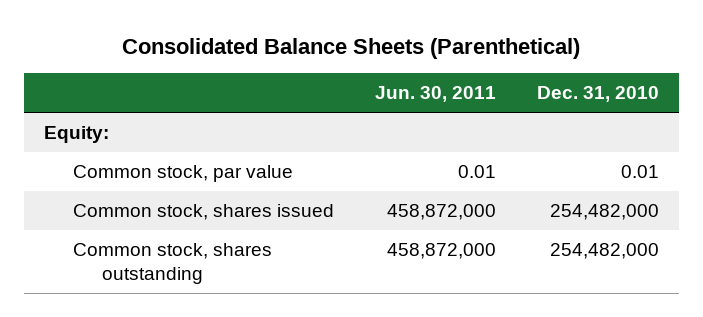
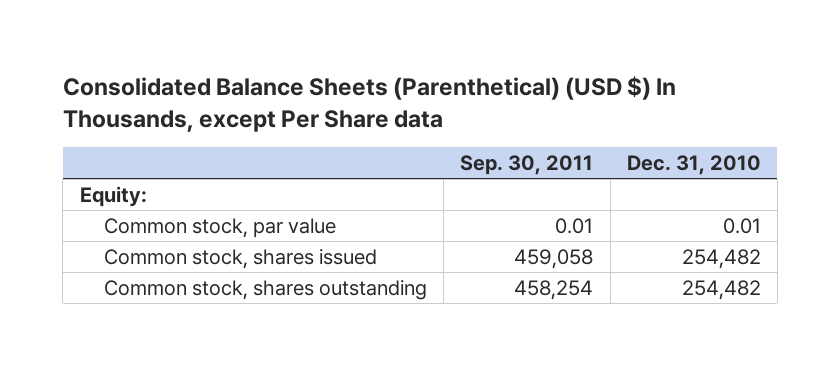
- Consolidated Balance Sheets (Parenthetical)
+ Consolidated Balance Sheets (Parenthetical) (USD $) In Thousands, except Per Share data
- | Jun. 30, 2011 | Dec. 31, 2010
+ | Sep. 30, 2011 | Dec. 31, 2010
- Common stock, shares issued | 458,872,000 | 254,482,000
- Common stock, shares outstanding | 458,872,000 | 254,482,000
+ Common stock, shares issued | 459,058 | 254,482
+ Common stock, shares outstanding | 458,254 | 254,482

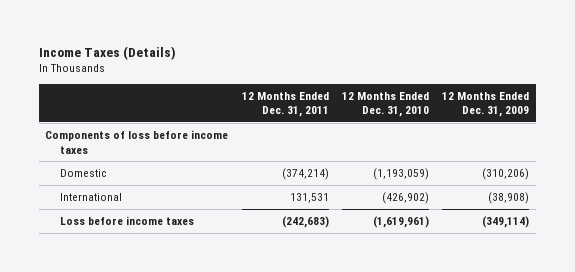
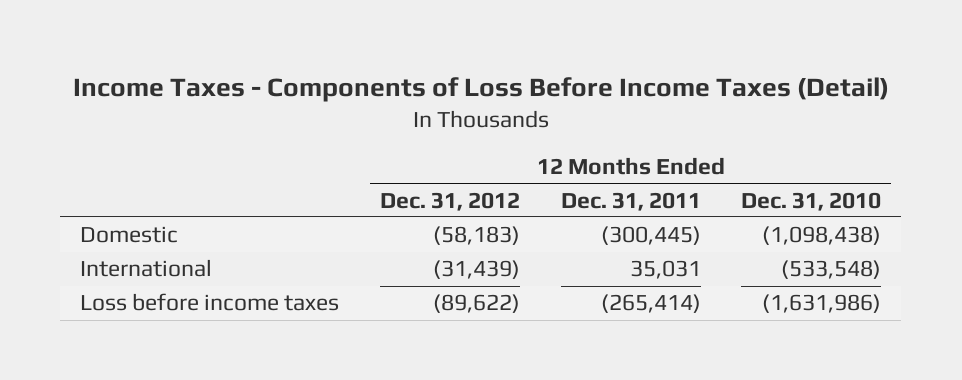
- Income Taxes (Details)
+ Income Taxes - Components of Loss Before Income Taxes (Detail)
- | 12 Months Ended Dec. 31, 2011 | 12 Months Ended Dec. 31, 2010 | 12 Months Ended Dec. 31, 2009
+ | 12 Months Ended Dec. 31, 2012 | 12 Months Ended Dec. 31, 2011 | 12 Months Ended Dec. 31, 2010
- Components of loss before income taxes
- Domestic | (374,214) | (1,193,059) | (310,206)
- International | 131,531 | (426,902) | (38,908)
- Loss before income taxes | (242,683) | (1,619,961) | (349,114)
+ Domestic | (58,183) | (300,445) | (1,098,438)
+ International | (31,439) | 35,031 | (533,548)
+ Loss before income taxes | (89,622) | (265,414) | (1,631,986)

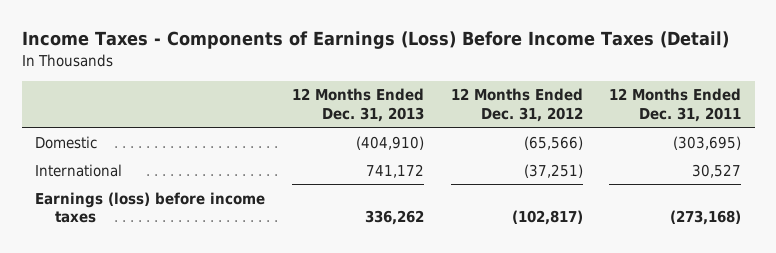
- Income Taxes - Components of Loss Before Income Taxes (Detail)
+ Income Taxes - Components of Earnings (Loss) Before Income Taxes (Detail)
- | 12 Months Ended Dec. 31, 2012 | 12 Months Ended Dec. 31, 2011 | 12 Months Ended Dec. 31, 2010
+ | 12 Months Ended Dec. 31, 2013 | 12 Months Ended Dec. 31, 2012 | 12 Months Ended Dec. 31, 2011
- Domestic | (58,183) | (300,445) | (1,098,438)
- International | (31,439) | 35,031 | (533,548)
- Loss before income taxes | (89,622) | (265,414) | (1,631,986)
+ Domestic | (404,910) | (65,566) | (303,695)
+ International | 741,172 | (37,251) | 30,527
+ Earnings (loss) before income taxes | 336,262 | (102,817) | (273,168)

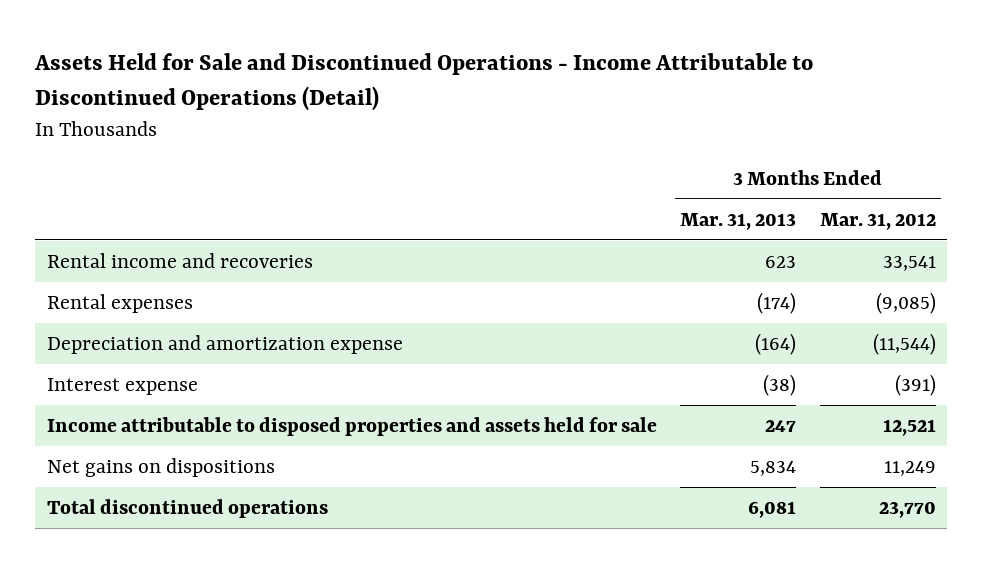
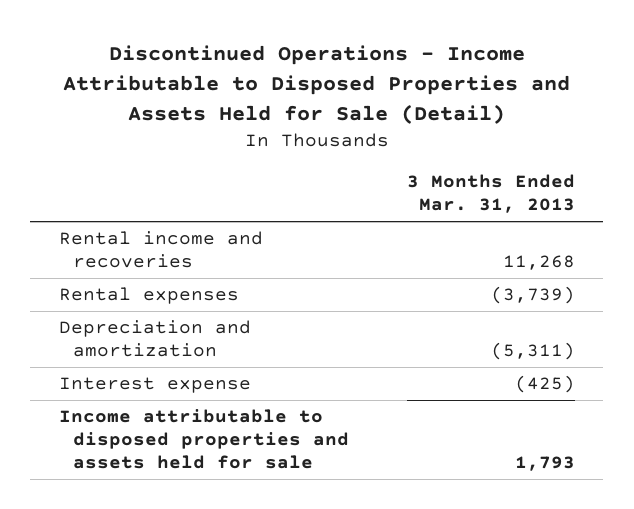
- Assets Held for Sale and Discontinued Operations - Income Attributable to Discontinued Operations (Detail)
+ Discontinued Operations - Income Attributable to Disposed Properties and Assets Held for Sale (Detail)
- | 3 Months Ended Mar. 31, 2013 | 3 Months Ended Mar. 31, 2012
+ | 3 Months Ended Mar. 31, 2013
- Rental income and recoveries | 623 | 33,541
- Rental expenses | (174) | (9,085)
- Depreciation and amortization expense | (164) | (11,544)
- Interest expense | (38) | (391)
- Income attributable to disposed properties and assets held for sale | 247 | 12,521
- Net gains on dispositions | 5,834 | 11,249
- Total discontinued operations | 6,081 | 23,770
+ Rental income and recoveries | 11,268
+ Rental expenses | (3,739)
+ Depreciation and amortization | (5,311)
+ Interest expense | (425)
+ Income attributable to disposed properties and assets held for sale | 1,793

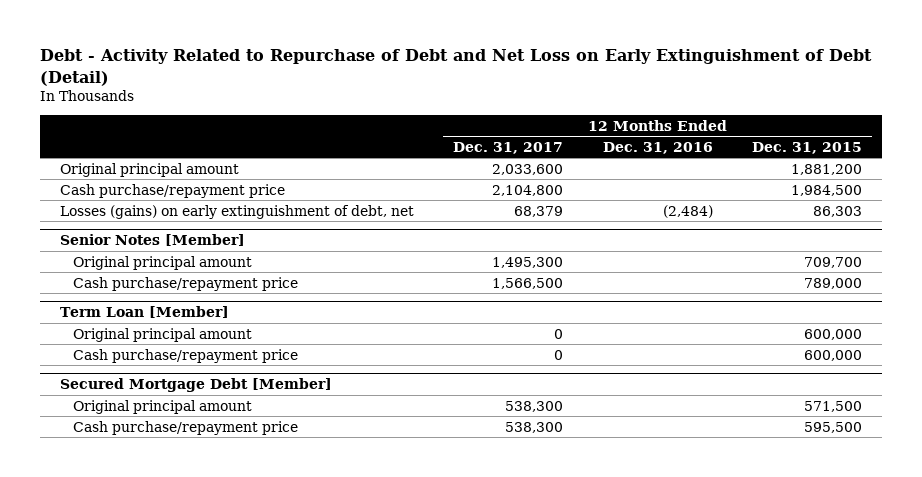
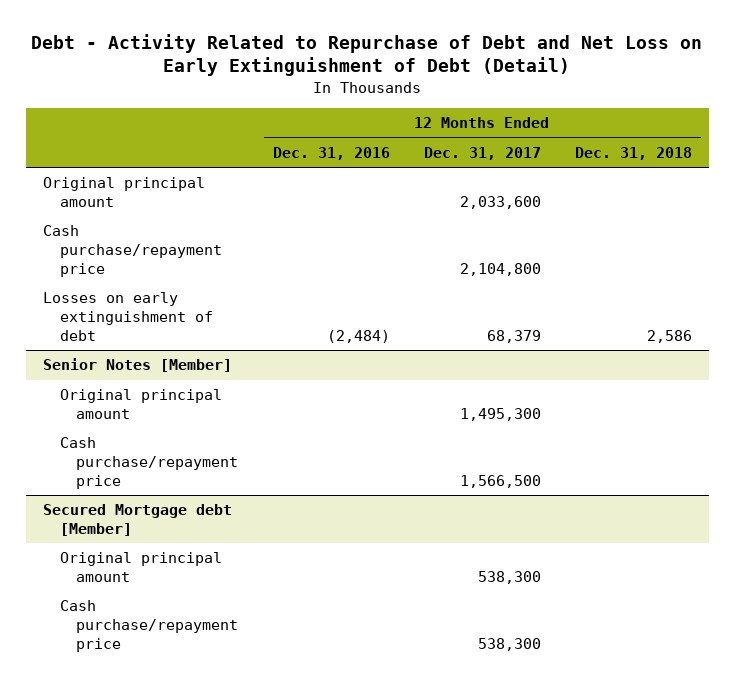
- | 12 Months Ended Dec. 31, 2017 | 12 Months Ended Dec. 31, 2016 | 12 Months Ended Dec. 31, 2015
+ | 12 Months Ended Dec. 31, 2016 | 12 Months Ended Dec. 31, 2017 | 12 Months Ended Dec. 31, 2018
- Losses (gains) on early extinguishment of debt, net | 68,379 | (2,484) | 86,303
+ Losses on early extinguishment of debt | (2,484) | 68,379 | 2,586
- Term Loan [Member]
- Original principal amount | 0 | | 600,000
- Cash purchase/repayment price | 0 | | 600,000
- Secured Mortgage Debt [Member]
+ Secured Mortgage debt [Member]

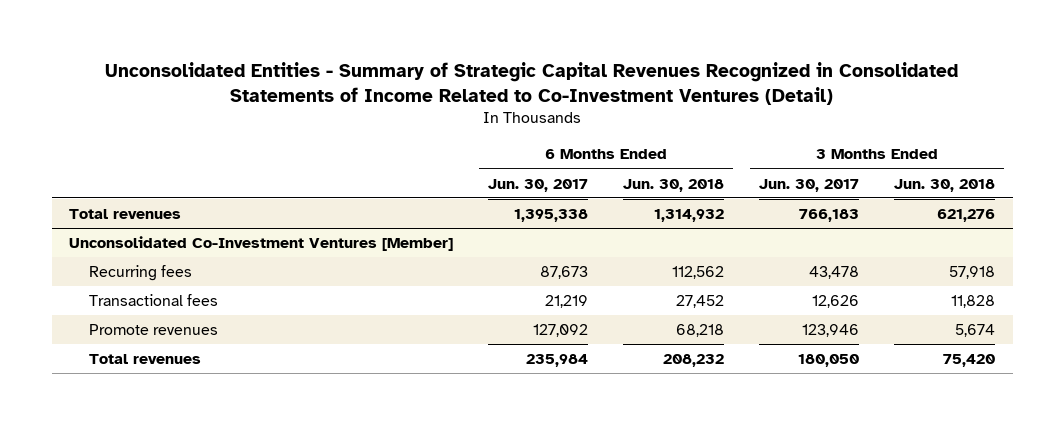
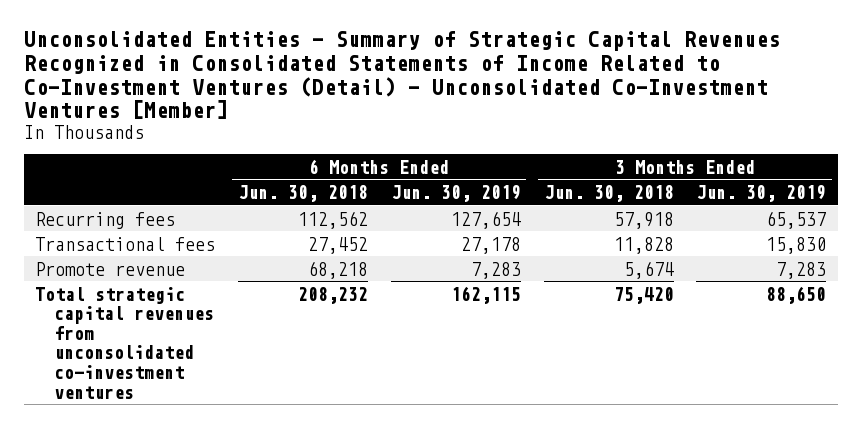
- Unconsolidated Entities - Summary of Strategic Capital Revenues Recognized in Consolidated Statements of Income Related to Co-Investment Ventures (Detail)
+ Unconsolidated Entities - Summary of Strategic Capital Revenues Recognized in Consolidated Statements of Income Related to Co-Investment Ventures (Detail) - Unconsolidated Co-Investment Ventures [Member]
- | 6 Months Ended Jun. 30, 2017 | 6 Months Ended Jun. 30, 2018 | 3 Months Ended Jun. 30, 2017 | 3 Months Ended Jun. 30, 2018
+ | 6 Months Ended Jun. 30, 2018 | 6 Months Ended Jun. 30, 2019 | 3 Months Ended Jun. 30, 2018 | 3 Months Ended Jun. 30, 2019
- Total revenues | 1,395,338 | 1,314,932 | 766,183 | 621,276
- Unconsolidated Co-Investment Ventures [Member]
- Promote revenues | 127,092 | 68,218 | 123,946 | 5,674
- Total revenues | 235,984 | 208,232 | 180,050 | 75,420
+ Promote revenue | 68,218 | 7,283 | 5,674 | 7,283
+ Total strategic capital revenues from unconsolidated co-investment ventures | 208,232 | 162,115 | 75,420 | 88,650

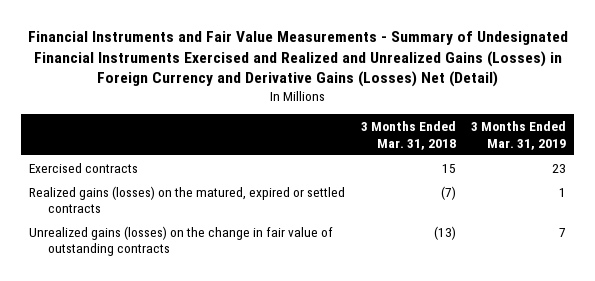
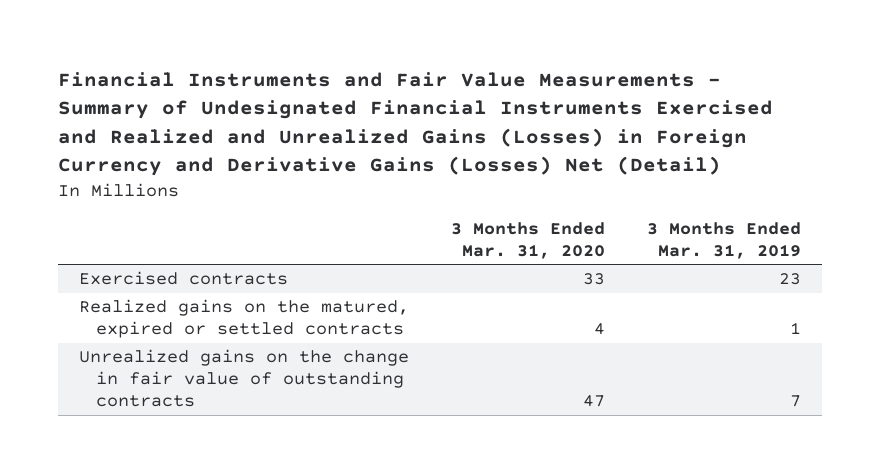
- | 3 Months Ended Mar. 31, 2018 | 3 Months Ended Mar. 31, 2019
+ | 3 Months Ended Mar. 31, 2020 | 3 Months Ended Mar. 31, 2019
- Realized gains (losses) on the matured, expired or settled contracts | (7) | 1
- Unrealized gains (losses) on the change in fair value of outstanding contracts | (13) | 7
+ Realized gains on the matured, expired or settled contracts | 4 | 1
+ Unrealized gains on the change in fair value of outstanding contracts | 47 | 7

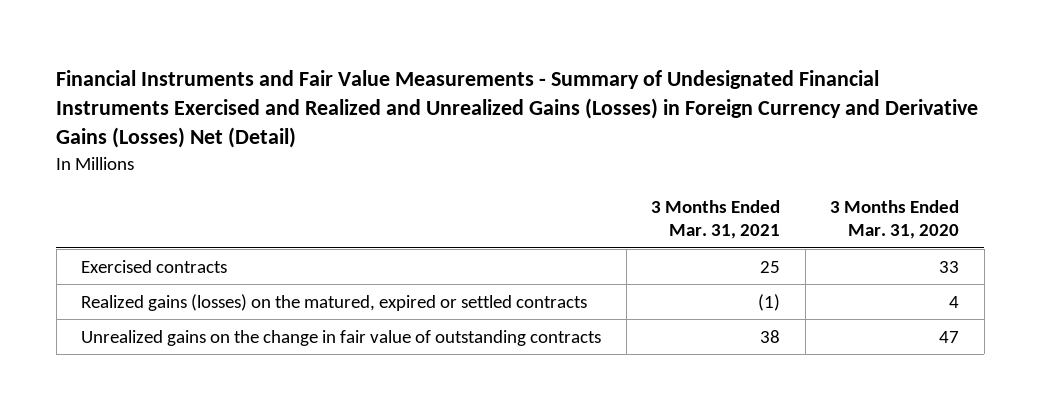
- | 3 Months Ended Mar. 31, 2020 | 3 Months Ended Mar. 31, 2019
+ | 3 Months Ended Mar. 31, 2021 | 3 Months Ended Mar. 31, 2020
- Realized gains on the matured, expired or settled contracts | 4 | 1
+ Realized gains (losses) on the matured, expired or settled contracts | (1) | 4

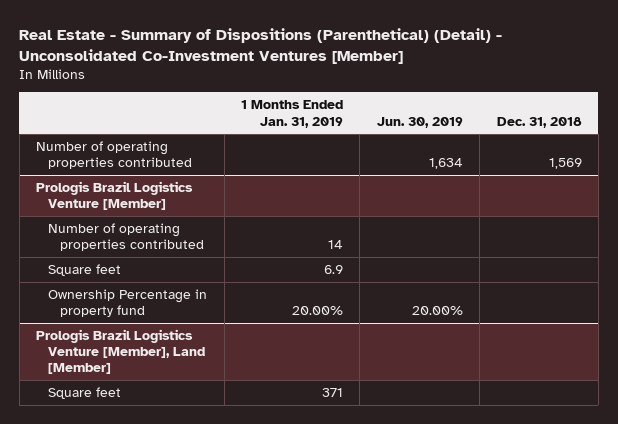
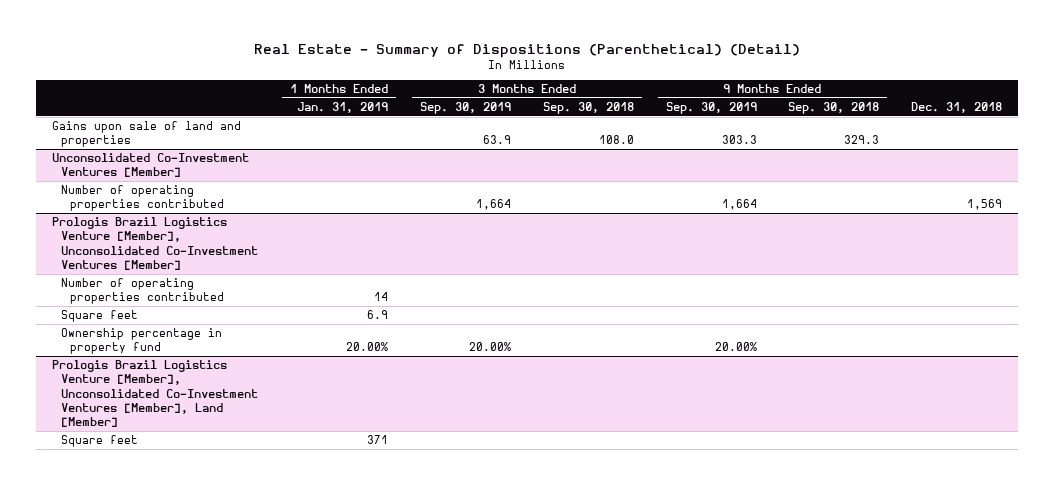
- Real Estate - Summary of Dispositions (Parenthetical) (Detail) - Unconsolidated Co-Investment Ventures [Member]
+ Real Estate - Summary of Dispositions (Parenthetical) (Detail)
- | 1 Months Ended Jan. 31, 2019 | Jun. 30, 2019 | Dec. 31, 2018
+ | 1 Months Ended Jan. 31, 2019 | 3 Months Ended Sep. 30, 2019 | 3 Months Ended Sep. 30, 2018 | 9 Months Ended Sep. 30, 2019 | 9 Months Ended Sep. 30, 2018 | Dec. 31, 2018
+ Gains upon sale of land and properties | | 63.9 | 108.0 | 303.3 | 329.3 |
+ Unconsolidated Co-Investment Ventures [Member]
- Prologis Brazil Logistics Venture [Member]
+ Prologis Brazil Logistics Venture [Member], Unconsolidated Co-Investment Ventures [Member]
- Ownership Percentage in property fund | 20.00% | 20.00% |
- Prologis Brazil Logistics Venture [Member], Land [Member]
+ Ownership percentage in property fund | 20.00% | 20.00% | | 20.00% | |
+ Prologis Brazil Logistics Venture [Member], Unconsolidated Co-Investment Ventures [Member], Land [Member]

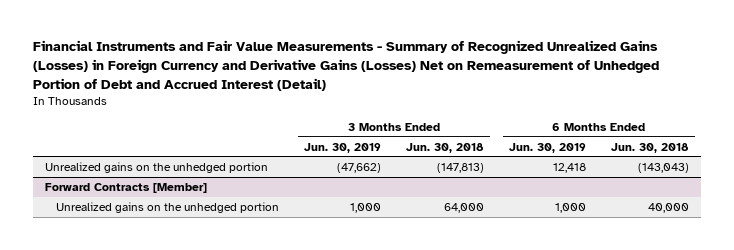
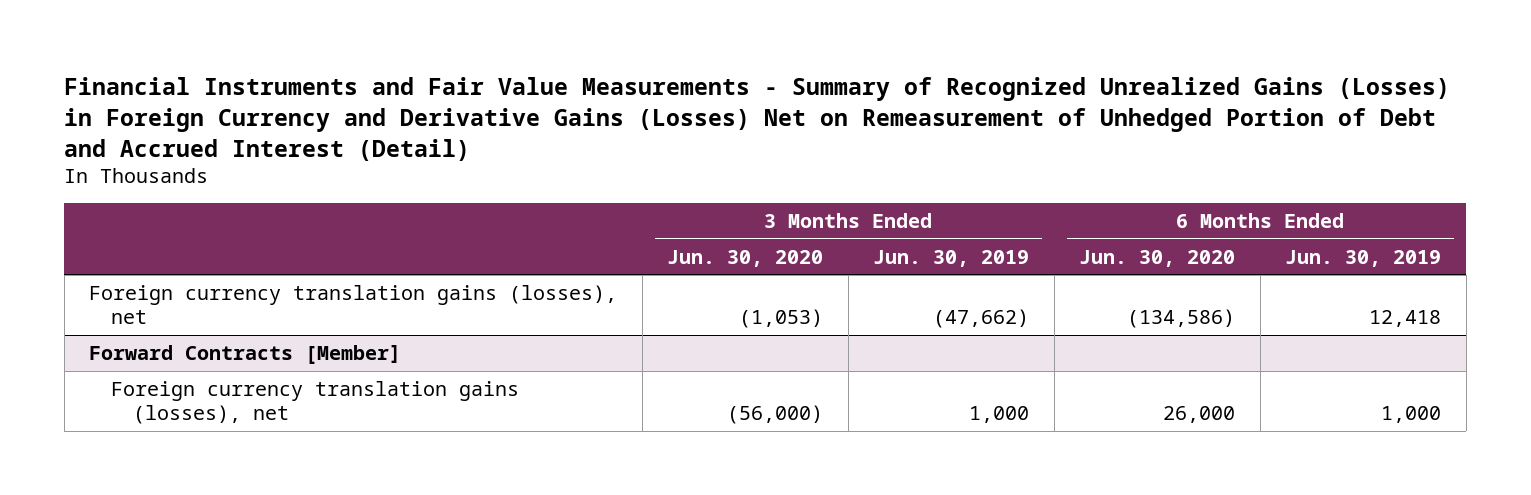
- | 3 Months Ended Jun. 30, 2019 | 3 Months Ended Jun. 30, 2018 | 6 Months Ended Jun. 30, 2019 | 6 Months Ended Jun. 30, 2018
+ | 3 Months Ended Jun. 30, 2020 | 3 Months Ended Jun. 30, 2019 | 6 Months Ended Jun. 30, 2020 | 6 Months Ended Jun. 30, 2019
- Unrealized gains on the unhedged portion | (47,662) | (147,813) | 12,418 | (143,043)
+ Foreign currency translation gains (losses), net | (1,053) | (47,662) | (134,586) | 12,418
@ Forward Contracts [Member]
- Unrealized gains on the unhedged portion | 1,000 | 64,000 | 1,000 | 40,000
+ Foreign currency translation gains (losses), net | (56,000) | 1,000 | 26,000 | 1,000

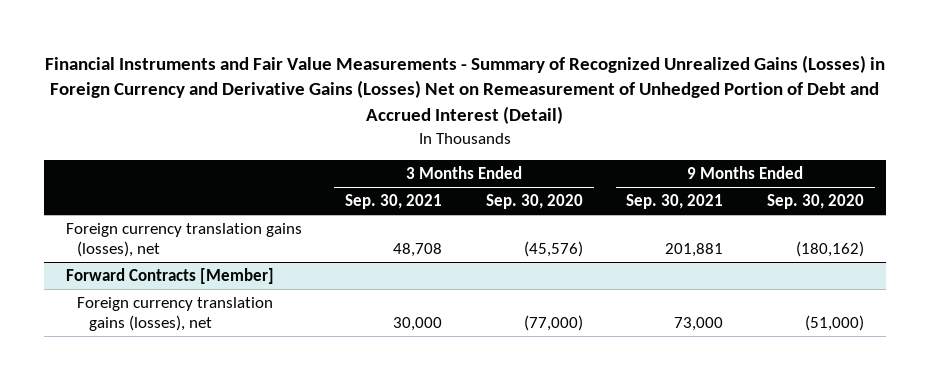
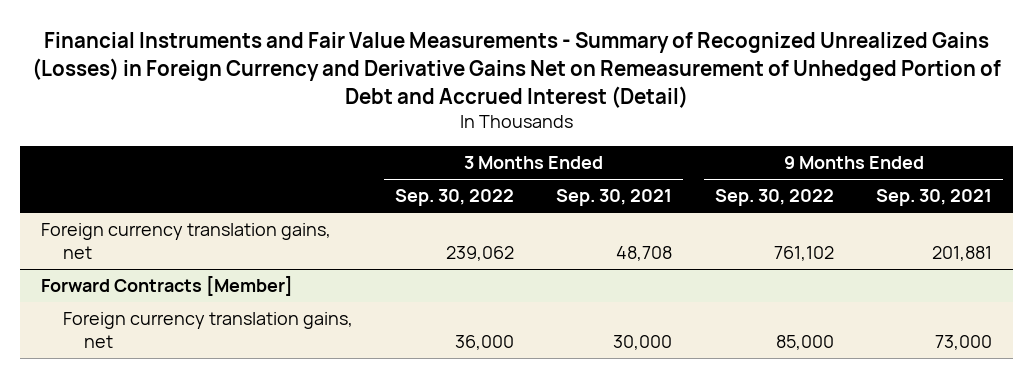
- Financial Instruments and Fair Value Measurements - Summary of Recognized Unrealized Gains (Losses) in Foreign Currency and Derivative Gains (Losses) Net on Remeasurement of Unhedged Portion of Debt and Accrued Interest (Detail)
+ Financial Instruments and Fair Value Measurements - Summary of Recognized Unrealized Gains (Losses) in Foreign Currency and Derivative Gains Net on Remeasurement of Unhedged Portion of Debt and Accrued Interest (Detail)
- | 3 Months Ended Sep. 30, 2021 | 3 Months Ended Sep. 30, 2020 | 9 Months Ended Sep. 30, 2021 | 9 Months Ended Sep. 30, 2020
+ | 3 Months Ended Sep. 30, 2022 | 3 Months Ended Sep. 30, 2021 | 9 Months Ended Sep. 30, 2022 | 9 Months Ended Sep. 30, 2021
- Foreign currency translation gains (losses), net | 48,708 | (45,576) | 201,881 | (180,162)
+ Foreign currency translation gains, net | 239,062 | 48,708 | 761,102 | 201,881
@ Forward Contracts [Member]
- Foreign currency translation gains (losses), net | 30,000 | (77,000) | 73,000 | (51,000)
+ Foreign currency translation gains, net | 36,000 | 30,000 | 85,000 | 73,000

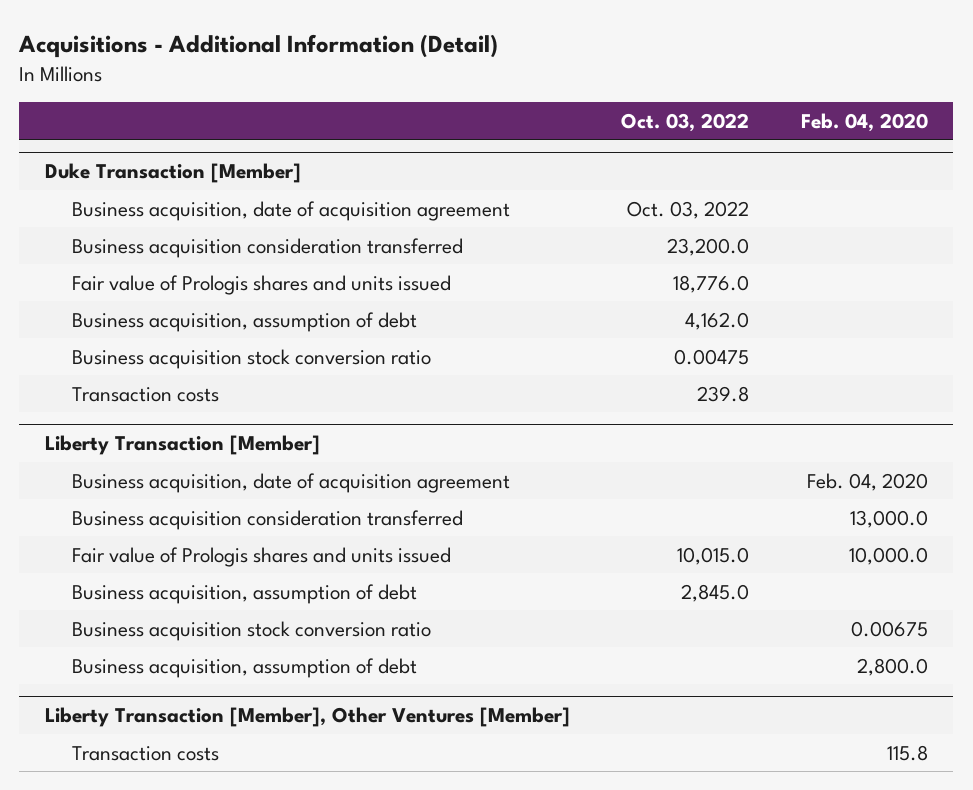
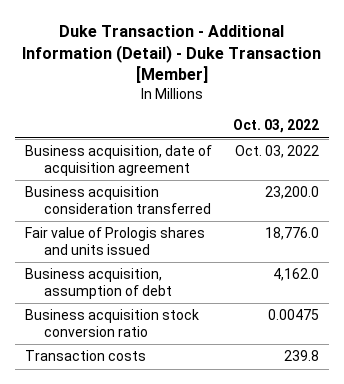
- Acquisitions - Additional Information (Detail)
+ Duke Transaction - Additional Information (Detail) - Duke Transaction [Member]
- | Oct. 03, 2022 | Feb. 04, 2020
+ | Oct. 03, 2022
- Duke Transaction [Member]
- Liberty Transaction [Member]
- Business acquisition, date of acquisition agreement | | Feb. 04, 2020
- Business acquisition consideration transferred | | 13,000.0
- Fair value of Prologis shares and units issued | 10,015.0 | 10,000.0
- Business acquisition, assumption of debt | 2,845.0 |
- Business acquisition stock conversion ratio | | 0.00675
- Business acquisition, assumption of debt | | 2,800.0
- Liberty Transaction [Member], Other Ventures [Member]
- Transaction costs | | 115.8

